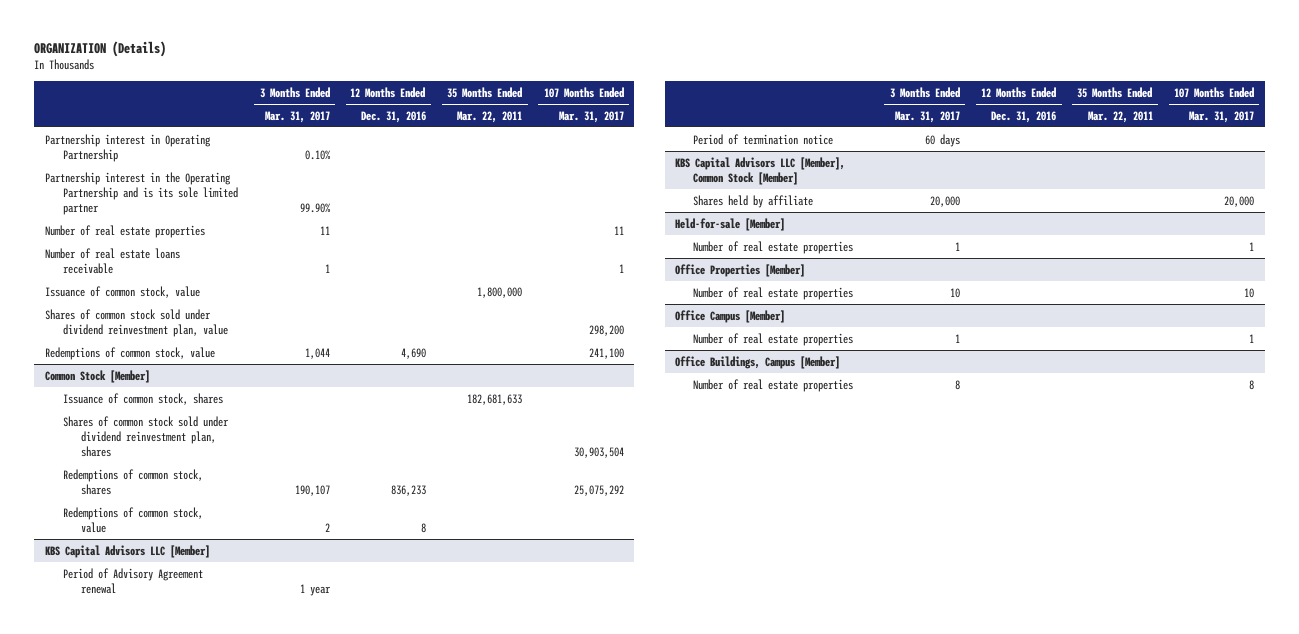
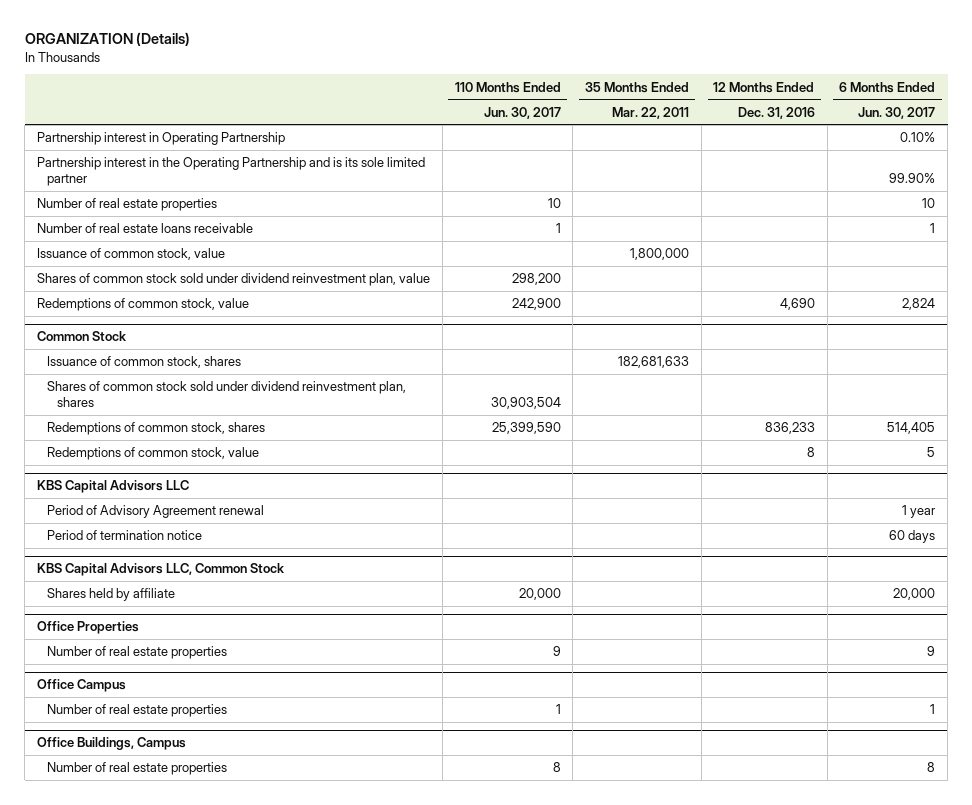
- | 3 Months Ended Mar. 31, 2017 | 12 Months Ended Dec. 31, 2016 | 35 Months Ended Mar. 22, 2011 | 107 Months Ended Mar. 31, 2017
+ | 110 Months Ended Jun. 30, 2017 | 35 Months Ended Mar. 22, 2011 | 12 Months Ended Dec. 31, 2016 | 6 Months Ended Jun. 30, 2017
- Common Stock [Member]
+ Common Stock
- KBS Capital Advisors LLC [Member]
+ KBS Capital Advisors LLC
- KBS Capital Advisors LLC [Member], Common Stock [Member]
+ KBS Capital Advisors LLC, Common Stock
- Held-for-sale [Member]
- Number of real estate properties | 1 | | | 1
- Office Properties [Member]
+ Office Properties
- Office Campus [Member]
+ Office Campus
- Office Buildings, Campus [Member]
+ Office Buildings, Campus

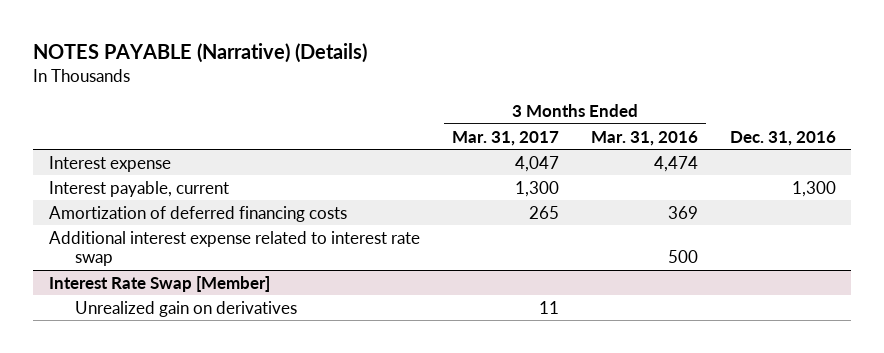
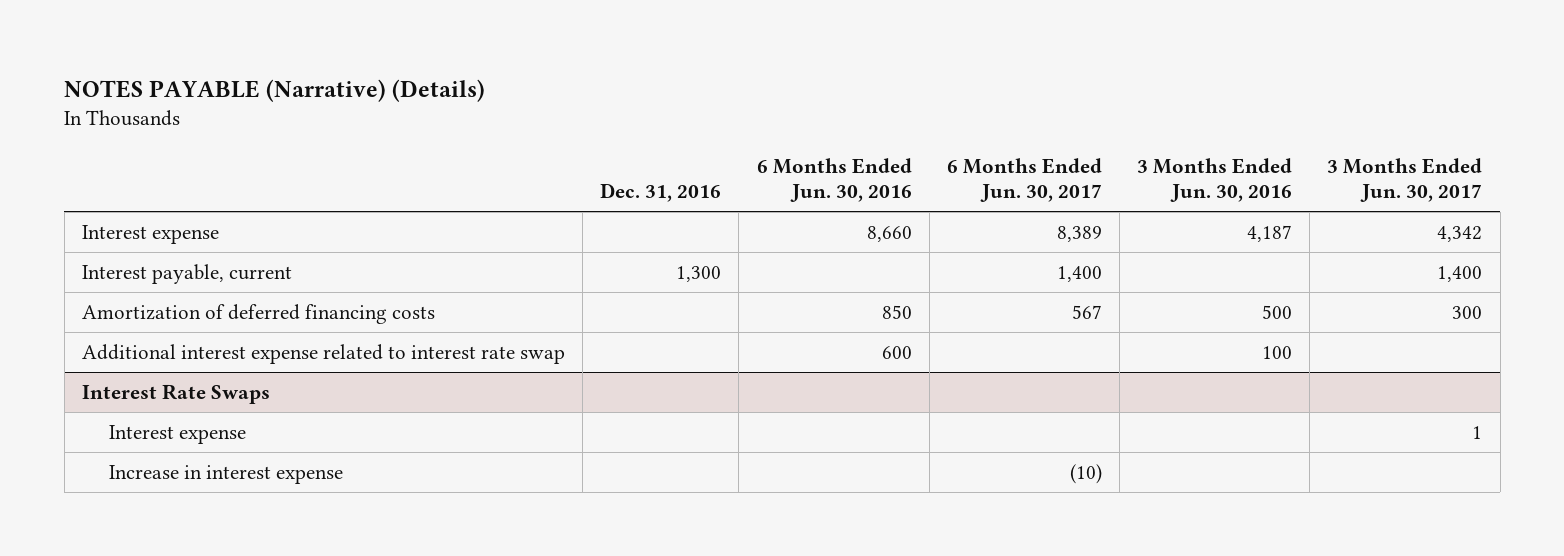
- | 3 Months Ended Mar. 31, 2017 | 3 Months Ended Mar. 31, 2016 | Dec. 31, 2016
+ | Dec. 31, 2016 | 6 Months Ended Jun. 30, 2016 | 6 Months Ended Jun. 30, 2017 | 3 Months Ended Jun. 30, 2016 | 3 Months Ended Jun. 30, 2017
- Interest Rate Swap [Member]
- Unrealized gain on derivatives | 11 | |
+ Interest Rate Swaps
+ Interest expense | | | | | 1
+ Increase in interest expense | | | (10) | |

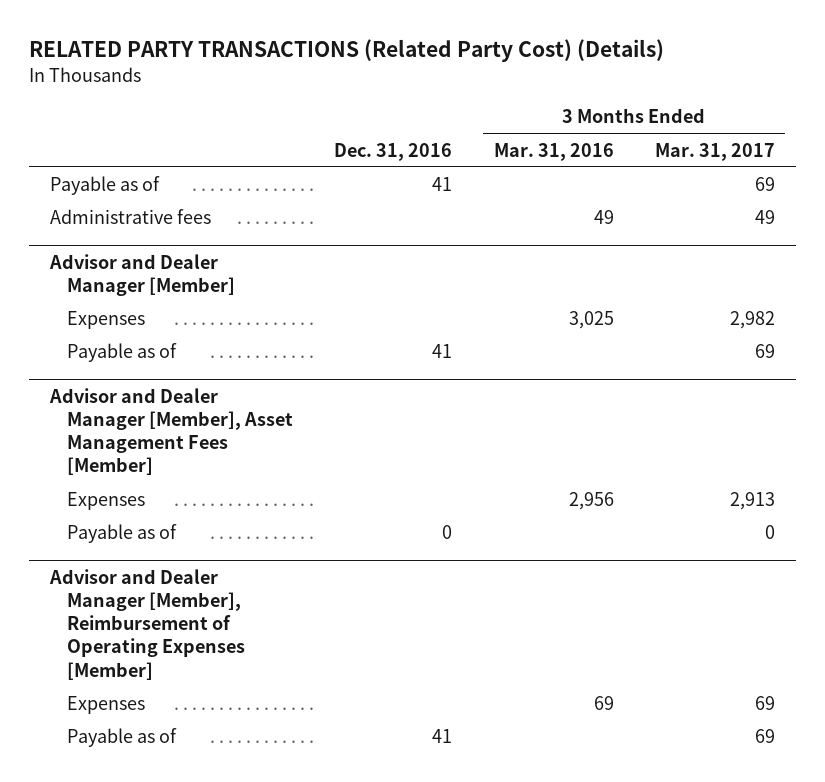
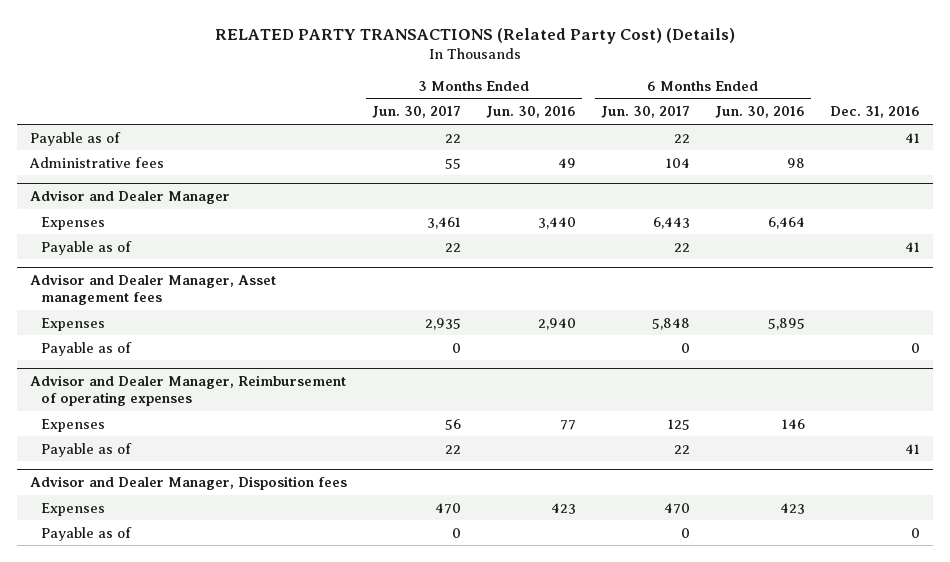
- | Dec. 31, 2016 | 3 Months Ended Mar. 31, 2016 | 3 Months Ended Mar. 31, 2017
+ | 3 Months Ended Jun. 30, 2017 | 3 Months Ended Jun. 30, 2016 | 6 Months Ended Jun. 30, 2017 | 6 Months Ended Jun. 30, 2016 | Dec. 31, 2016
- Advisor and Dealer Manager [Member]
+ Advisor and Dealer Manager
- Advisor and Dealer Manager [Member], Asset Management Fees [Member]
+ Advisor and Dealer Manager, Asset management fees
- Advisor and Dealer Manager [Member], Reimbursement of Operating Expenses [Member]
+ Advisor and Dealer Manager, Reimbursement of operating expenses
+ Advisor and Dealer Manager, Disposition fees
+ Expenses | 470 | 423 | 470 | 423 |
+ Payable as of | 0 | | 0 | | 0

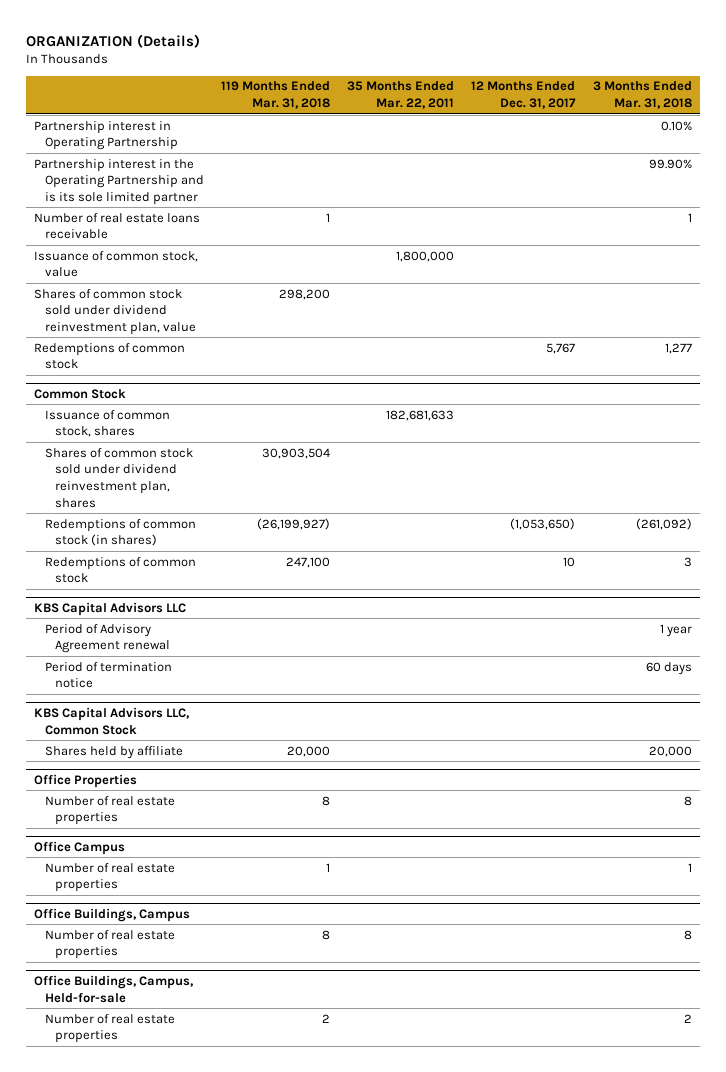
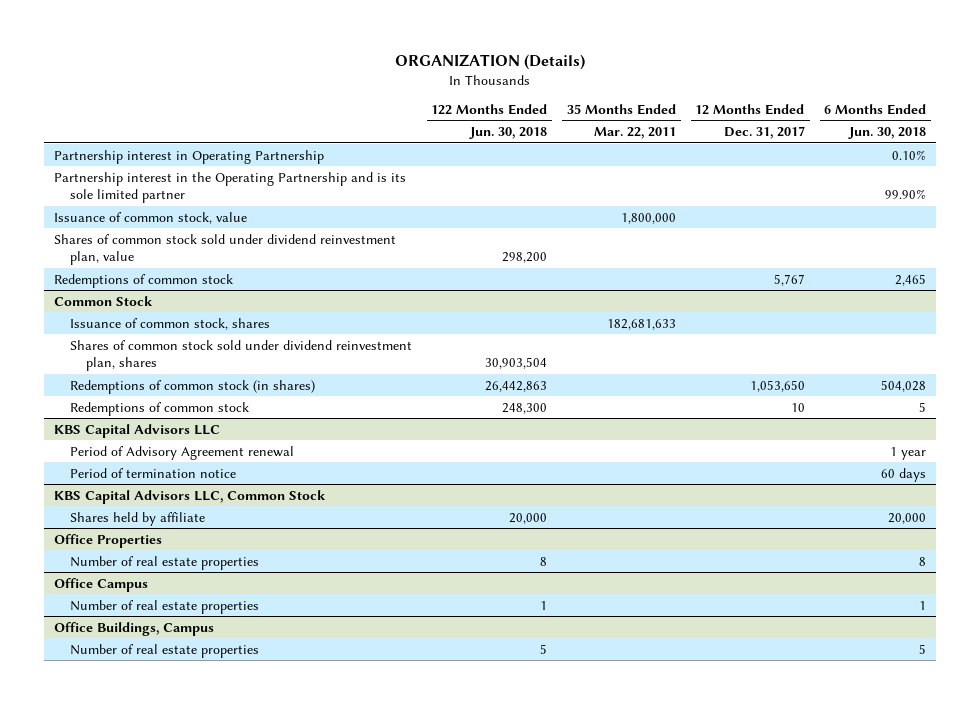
- | 119 Months Ended Mar. 31, 2018 | 35 Months Ended Mar. 22, 2011 | 12 Months Ended Dec. 31, 2017 | 3 Months Ended Mar. 31, 2018
+ | 122 Months Ended Jun. 30, 2018 | 35 Months Ended Mar. 22, 2011 | 12 Months Ended Dec. 31, 2017 | 6 Months Ended Jun. 30, 2018
- Number of real estate loans receivable | 1 | | | 1
@ Common Stock
- Redemptions of common stock (in shares) | (26,199,927) | | (1,053,650) | (261,092)
+ Redemptions of common stock (in shares) | 26,442,863 | | 1,053,650 | 504,028
- Office Buildings, Campus, Held-for-sale
- Number of real estate properties | 2 | | | 2

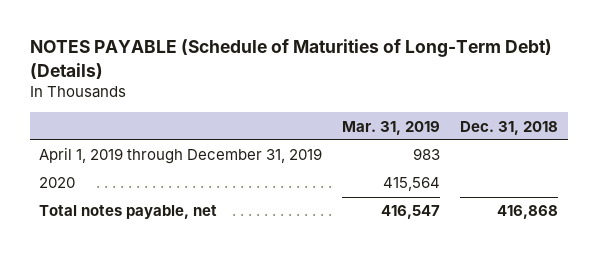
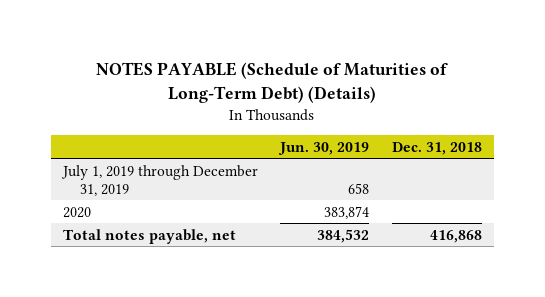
- | Mar. 31, 2019 | Dec. 31, 2018
+ | Jun. 30, 2019 | Dec. 31, 2018
- April 1, 2019 through December 31, 2019 | 983 |
+ July 1, 2019 through December 31, 2019 | 658 |

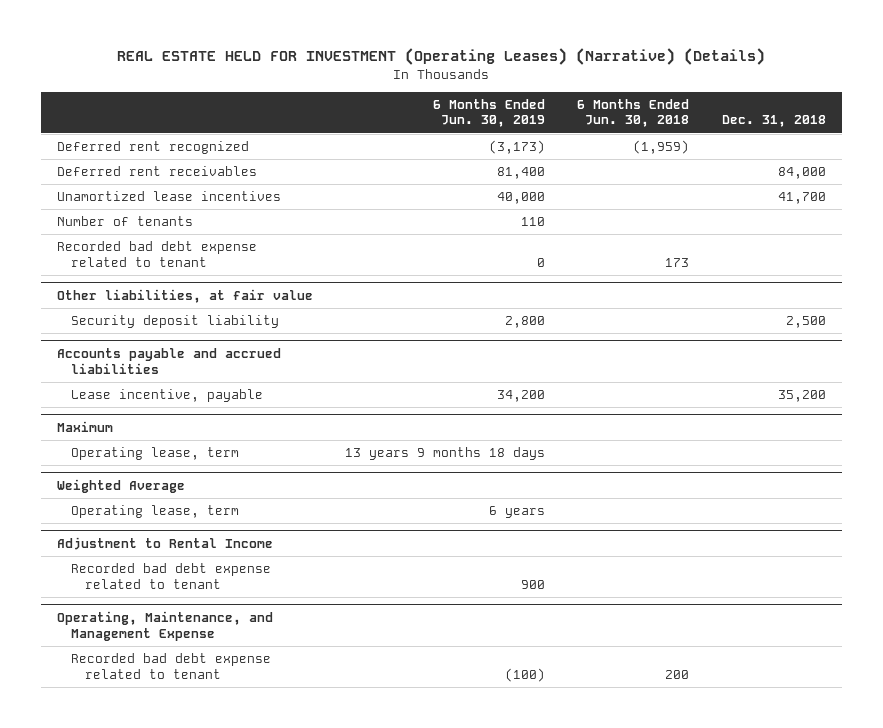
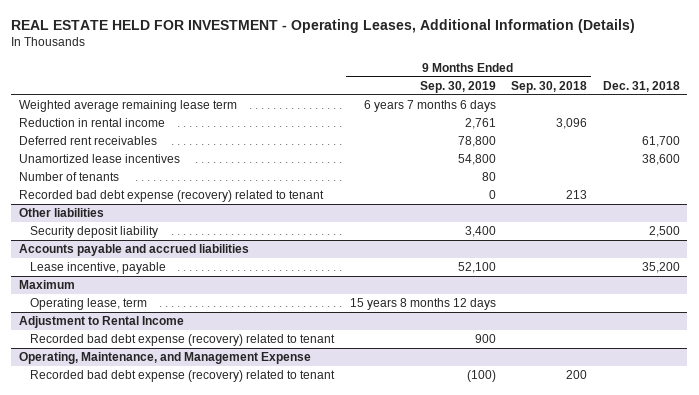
- REAL ESTATE HELD FOR INVESTMENT (Operating Leases) (Narrative) (Details)
+ REAL ESTATE HELD FOR INVESTMENT - Operating Leases, Additional Information (Details)
- | 6 Months Ended Jun. 30, 2019 | 6 Months Ended Jun. 30, 2018 | Dec. 31, 2018
+ | 9 Months Ended Sep. 30, 2019 | 9 Months Ended Sep. 30, 2018 | Dec. 31, 2018
- Deferred rent recognized | (3,173) | (1,959) |
- Deferred rent receivables | 81,400 | | 84,000
- Unamortized lease incentives | 40,000 | | 41,700
+ Weighted average remaining lease term | 6 years 7 months 6 days | |
+ Reduction in rental income | 2,761 | 3,096 |
+ Deferred rent receivables | 78,800 | | 61,700
+ Unamortized lease incentives | 54,800 | | 38,600
- Recorded bad debt expense related to tenant | 0 | 173 |
- Other liabilities, at fair value
+ Recorded bad debt expense (recovery) related to tenant | 0 | 213 |
+ Other liabilities
- Weighted Average
- Operating lease, term | 6 years | |
@ Adjustment to Rental Income
- Recorded bad debt expense related to tenant | 900 | |
+ Recorded bad debt expense (recovery) related to tenant | 900 | |
@ Operating, Maintenance, and Management Expense
- Recorded bad debt expense related to tenant | (100) | 200 |
+ Recorded bad debt expense (recovery) related to tenant | (100) | 200 |

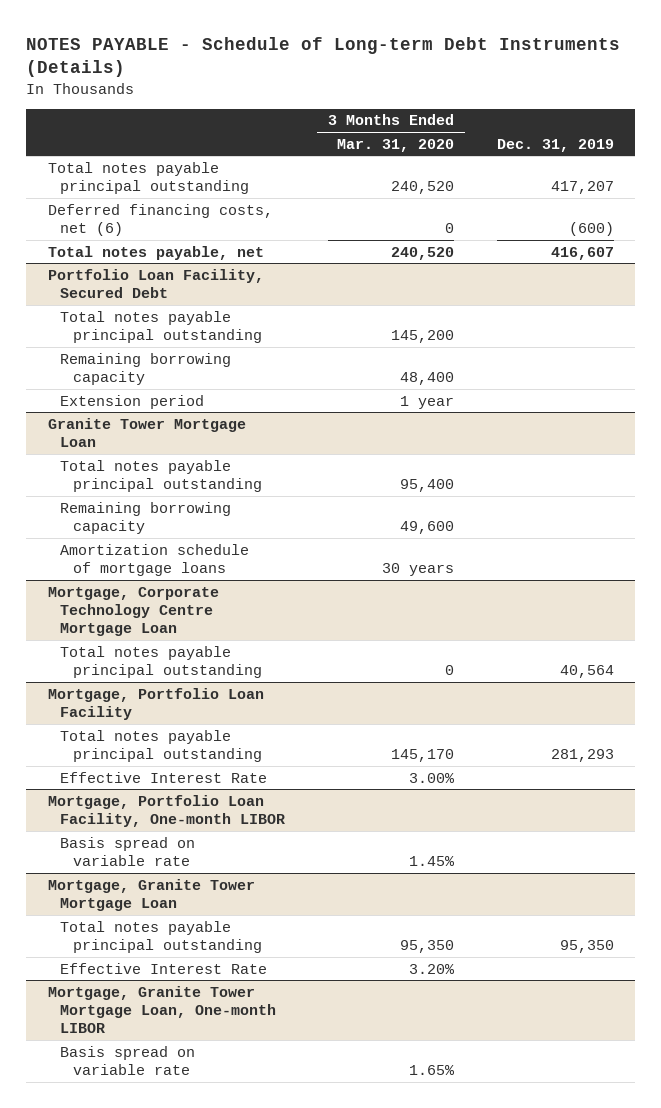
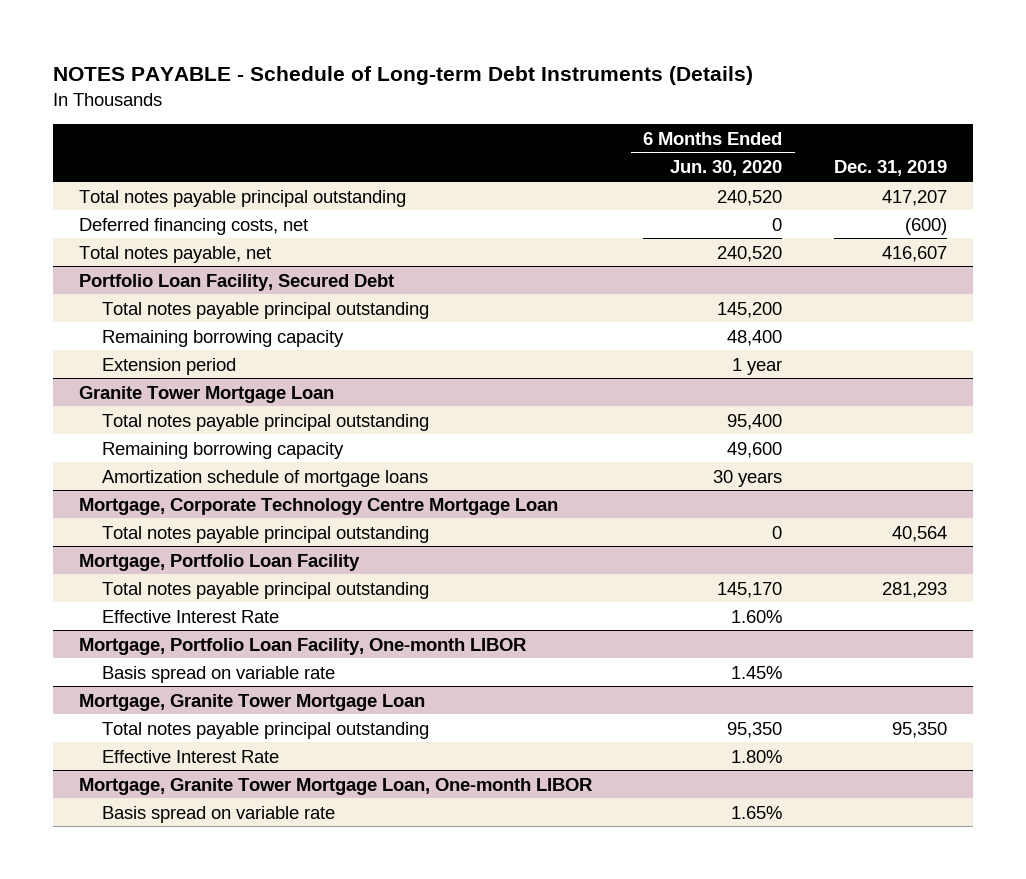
- | 3 Months Ended Mar. 31, 2020 | Dec. 31, 2019
+ | 6 Months Ended Jun. 30, 2020 | Dec. 31, 2019
- Deferred financing costs, net (6) | 0 | (600)
+ Deferred financing costs, net | 0 | (600)

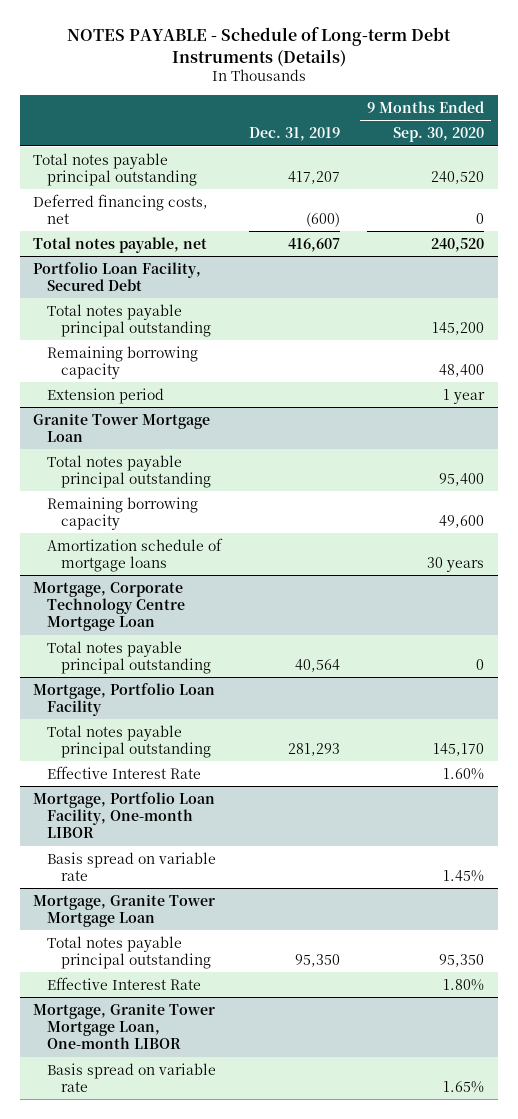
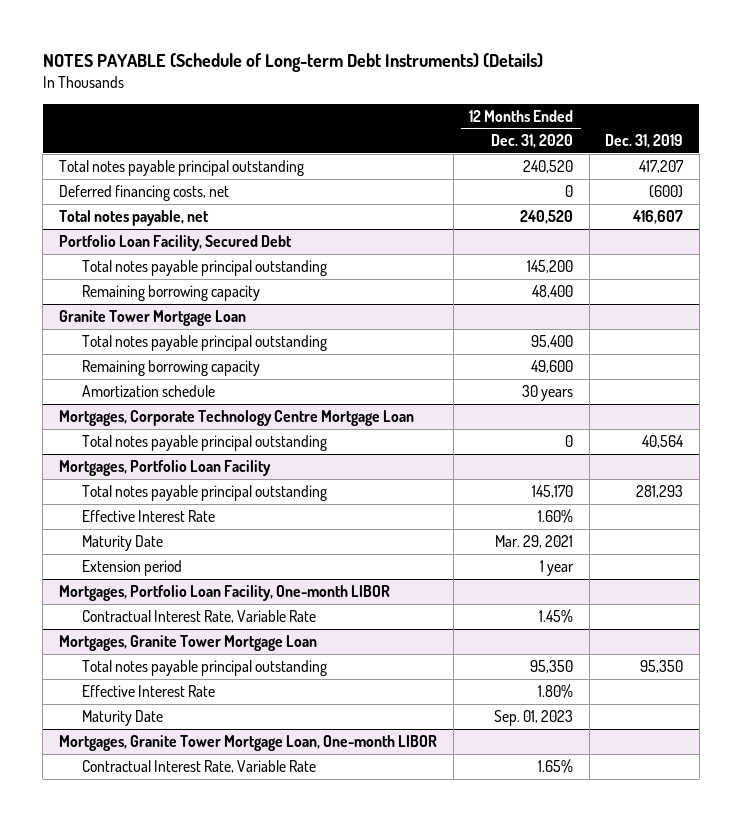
- NOTES PAYABLE - Schedule of Long-term Debt Instruments (Details)
+ NOTES PAYABLE (Schedule of Long-term Debt Instruments) (Details)
- | Dec. 31, 2019 | 9 Months Ended Sep. 30, 2020
+ | 12 Months Ended Dec. 31, 2020 | Dec. 31, 2019
@ Portfolio Loan Facility, Secured Debt
- Extension period | | 1 year
@ Granite Tower Mortgage Loan
- Amortization schedule of mortgage loans | | 30 years
- Mortgage, Corporate Technology Centre Mortgage Loan
@ Granite Tower Mortgage Loan
+ Amortization schedule | 30 years |
+ Mortgages, Corporate Technology Centre Mortgage Loan
- Mortgage, Portfolio Loan Facility
+ Mortgages, Portfolio Loan Facility
- Mortgage, Portfolio Loan Facility, One-month LIBOR
- Basis spread on variable rate | | 1.45%
- Mortgage, Granite Tower Mortgage Loan
+ Maturity Date | Mar. 29, 2021 |
+ Extension period | 1 year |
+ Mortgages, Portfolio Loan Facility, One-month LIBOR
+ Contractual Interest Rate, Variable Rate | 1.45% |
+ Mortgages, Granite Tower Mortgage Loan
- Mortgage, Granite Tower Mortgage Loan, One-month LIBOR
- Basis spread on variable rate | | 1.65%
+ Maturity Date | Sep. 01, 2023 |
+ Mortgages, Granite Tower Mortgage Loan, One-month LIBOR
+ Contractual Interest Rate, Variable Rate | 1.65% |

